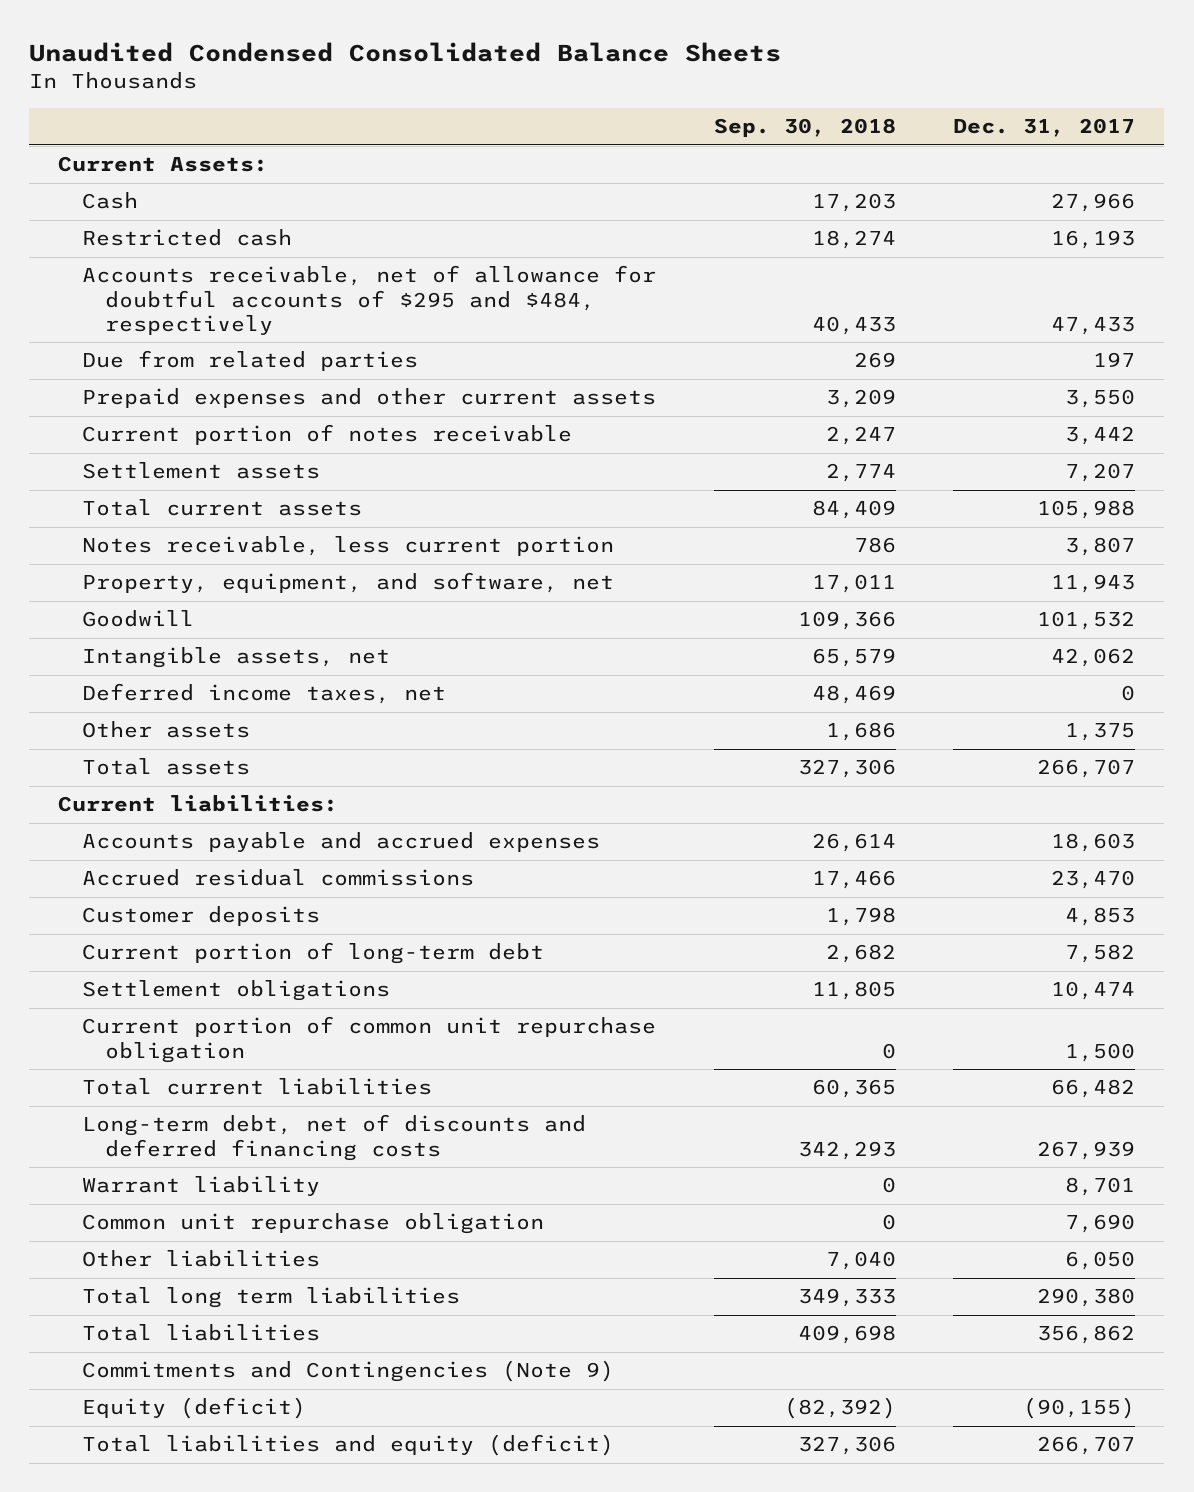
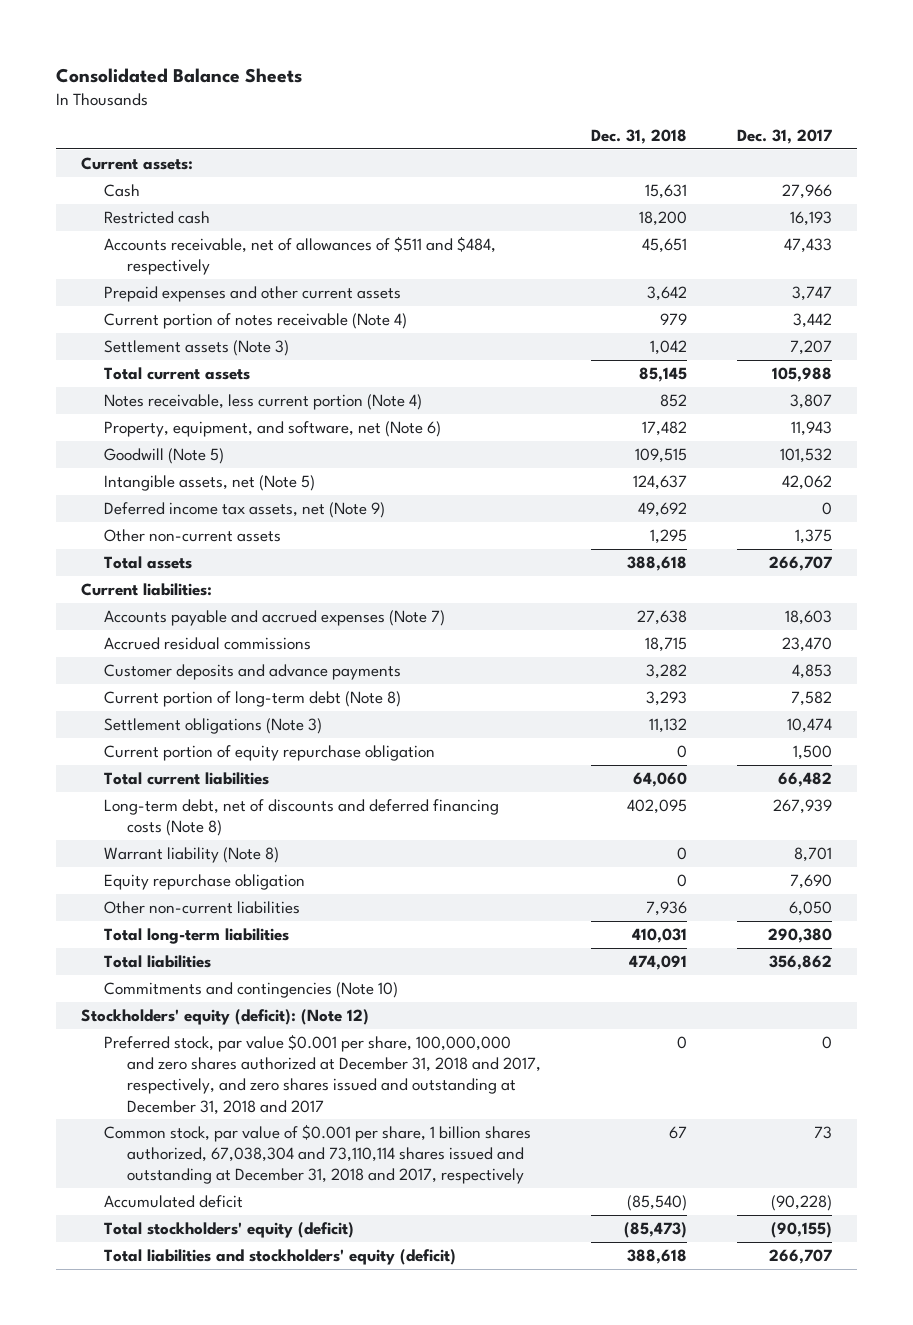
- Unaudited Condensed Consolidated Balance Sheets
+ Consolidated Balance Sheets
- | Sep. 30, 2018 | Dec. 31, 2017
+ | Dec. 31, 2018 | Dec. 31, 2017
- Current Assets:
+ Current assets:
- Accounts receivable, net of allowance for doubtful accounts of $295 and $484, respectively | 40,433 | 47,433
- Due from related parties | 269 | 197
- Prepaid expenses and other current assets | 3,209 | 3,550
- Current portion of notes receivable | 2,247 | 3,442
- Settlement assets | 2,774 | 7,207
+ Accounts receivable, net of allowances of $511 and $484, respectively | 45,651 | 47,433
+ Prepaid expenses and other current assets | 3,642 | 3,747
+ Current portion of notes receivable (Note 4) | 979 | 3,442
+ Settlement assets (Note 3) | 1,042 | 7,207
- Notes receivable, less current portion | 786 | 3,807
- Property, equipment, and software, net | 17,011 | 11,943
- Goodwill | 109,366 | 101,532
- Intangible assets, net | 65,579 | 42,062
- Deferred income taxes, net | 48,469 | 0
- Other assets | 1,686 | 1,375
+ Notes receivable, less current portion (Note 4) | 852 | 3,807
+ Property, equipment, and software, net (Note 6) | 17,482 | 11,943
+ Goodwill (Note 5) | 109,515 | 101,532
+ Intangible assets, net (Note 5) | 124,637 | 42,062
+ Deferred income tax assets, net (Note 9) | 49,692 | 0
+ Other non-current assets | 1,295 | 1,375
- Accounts payable and accrued expenses | 26,614 | 18,603
+ Accounts payable and accrued expenses (Note 7) | 27,638 | 18,603
- Customer deposits | 1,798 | 4,853
- Current portion of long-term debt | 2,682 | 7,582
- Settlement obligations | 11,805 | 10,474
- Current portion of common unit repurchase obligation | 0 | 1,500
+ Customer deposits and advance payments | 3,282 | 4,853
+ Current portion of long-term debt (Note 8) | 3,293 | 7,582
+ Settlement obligations (Note 3) | 11,132 | 10,474
+ Current portion of equity repurchase obligation | 0 | 1,500
- Long-term debt, net of discounts and deferred financing costs | 342,293 | 267,939
- Warrant liability | 0 | 8,701
- Common unit repurchase obligation | 0 | 7,690
- Other liabilities | 7,040 | 6,050
- Total long term liabilities | 349,333 | 290,380
+ Long-term debt, net of discounts and deferred financing costs (Note 8) | 402,095 | 267,939
+ Warrant liability (Note 8) | 0 | 8,701
+ Equity repurchase obligation | 0 | 7,690
+ Other non-current liabilities | 7,936 | 6,050
+ Total long-term liabilities | 410,031 | 290,380
- Commitments and Contingencies (Note 9)
- Equity (deficit) | (82,392) | (90,155)
- Total liabilities and equity (deficit) | 327,306 | 266,707
+ Commitments and contingencies (Note 10)
+ Stockholders' equity (deficit): (Note 12)
+ Preferred stock, par value $0.001 per share, 100,000,000 and zero shares authorized at December 31, 2018 and 2017, respectively, and zero shares issued and outstanding at December 31, 2018 and 2017 | 0 | 0
+ Common stock, par value of $0.001 per share, 1 billion shares authorized, 67,038,304 and 73,110,114 shares issued and outstanding at December 31, 2018 and 2017, respectively | 67 | 73
+ Accumulated deficit | (85,540) | (90,228)
+ Total stockholders' equity (deficit) | (85,473) | (90,155)
+ Total liabilities and stockholders' equity (deficit) | 388,618 | 266,707

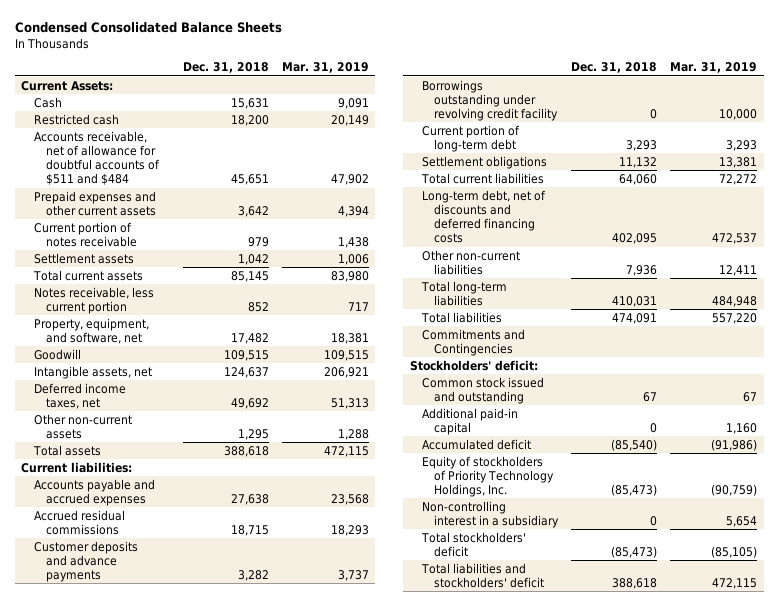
- Consolidated Balance Sheets
+ Condensed Consolidated Balance Sheets
- | Dec. 31, 2018 | Dec. 31, 2017
+ | Dec. 31, 2018 | Mar. 31, 2019
- Current assets:
+ Current Assets:
- Accounts receivable, net of allowances of $511 and $484, respectively | 45,651 | 47,433
+ Accounts receivable, net of allowance for doubtful accounts of $511 and $484 | 45,651 | 47,902
- Current portion of notes receivable (Note 4) | 979 | 3,442
- Settlement assets (Note 3) | 1,042 | 7,207
+ Current portion of notes receivable | 979 | 1,438
+ Settlement assets | 1,042 | 1,006
- Notes receivable, less current portion (Note 4) | 852 | 3,807
- Property, equipment, and software, net (Note 6) | 17,482 | 11,943
- Goodwill (Note 5) | 109,515 | 101,532
- Intangible assets, net (Note 5) | 124,637 | 42,062
- Deferred income tax assets, net (Note 9) | 49,692 | 0
+ Notes receivable, less current portion | 852 | 717
+ Property, equipment, and software, net | 17,482 | 18,381
+ Goodwill | 109,515 | 109,515
+ Intangible assets, net | 124,637 | 206,921
+ Deferred income taxes, net | 49,692 | 51,313
- Accounts payable and accrued expenses (Note 7) | 27,638 | 18,603
+ Accounts payable and accrued expenses | 27,638 | 23,568
- Current portion of long-term debt (Note 8) | 3,293 | 7,582
- Settlement obligations (Note 3) | 11,132 | 10,474
- Current portion of equity repurchase obligation | 0 | 1,500
+ Borrowings outstanding under revolving credit facility | 0 | 10,000
+ Current portion of long-term debt | 3,293 | 3,293
+ Settlement obligations | 11,132 | 13,381
- Long-term debt, net of discounts and deferred financing costs (Note 8) | 402,095 | 267,939
- Warrant liability (Note 8) | 0 | 8,701
- Equity repurchase obligation | 0 | 7,690
+ Long-term debt, net of discounts and deferred financing costs | 402,095 | 472,537
- Commitments and contingencies (Note 10)
- Stockholders' equity (deficit): (Note 12)
- Preferred stock, par value $0.001 per share, 100,000,000 and zero shares authorized at December 31, 2018 and 2017, respectively, and zero shares issued and outstanding at December 31, 2018 and 2017 | 0 | 0
- Common stock, par value of $0.001 per share, 1 billion shares authorized, 67,038,304 and 73,110,114 shares issued and outstanding at December 31, 2018 and 2017, respectively | 67 | 73
+ Commitments and Contingencies
+ Stockholders' deficit:
+ Common stock issued and outstanding | 67 | 67
+ Additional paid-in capital | 0 | 1,160
- Total stockholders' equity (deficit) | (85,473) | (90,155)
- Total liabilities and stockholders' equity (deficit) | 388,618 | 266,707
+ Equity of stockholders of Priority Technology Holdings, Inc. | (85,473) | (90,759)
+ Non-controlling interest in a subsidiary | 0 | 5,654
+ Total stockholders' deficit | (85,473) | (85,105)
+ Total liabilities and stockholders' deficit | 388,618 | 472,115

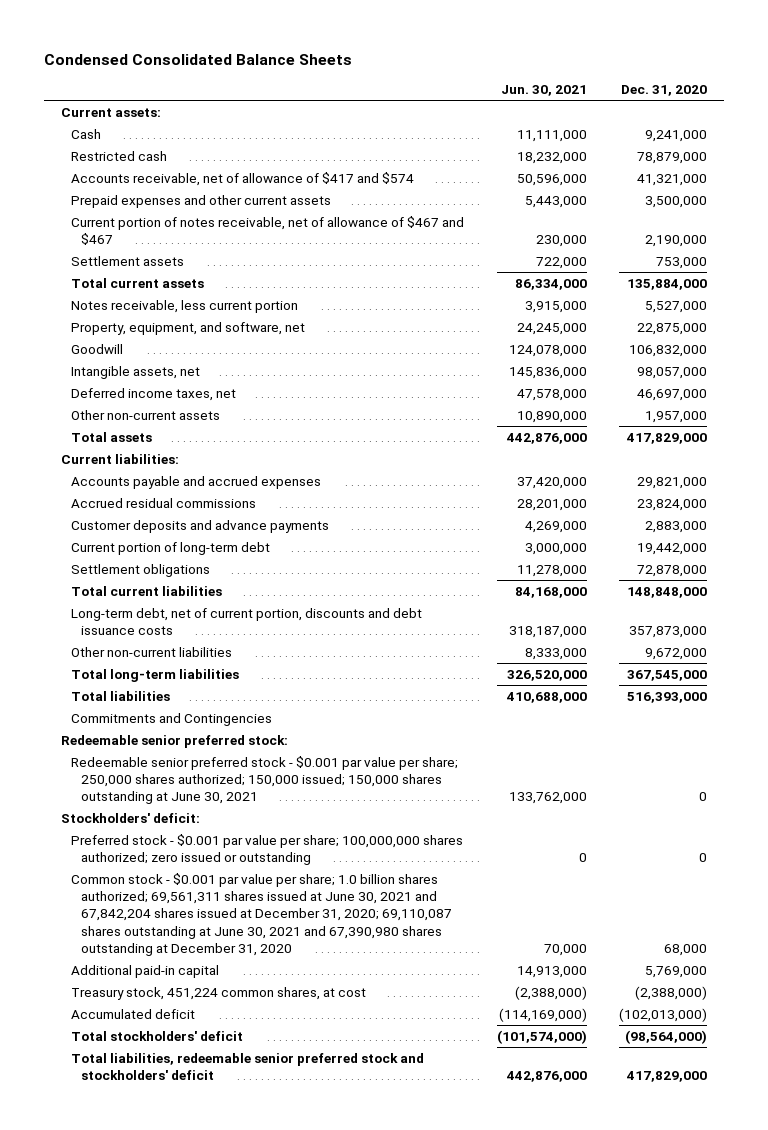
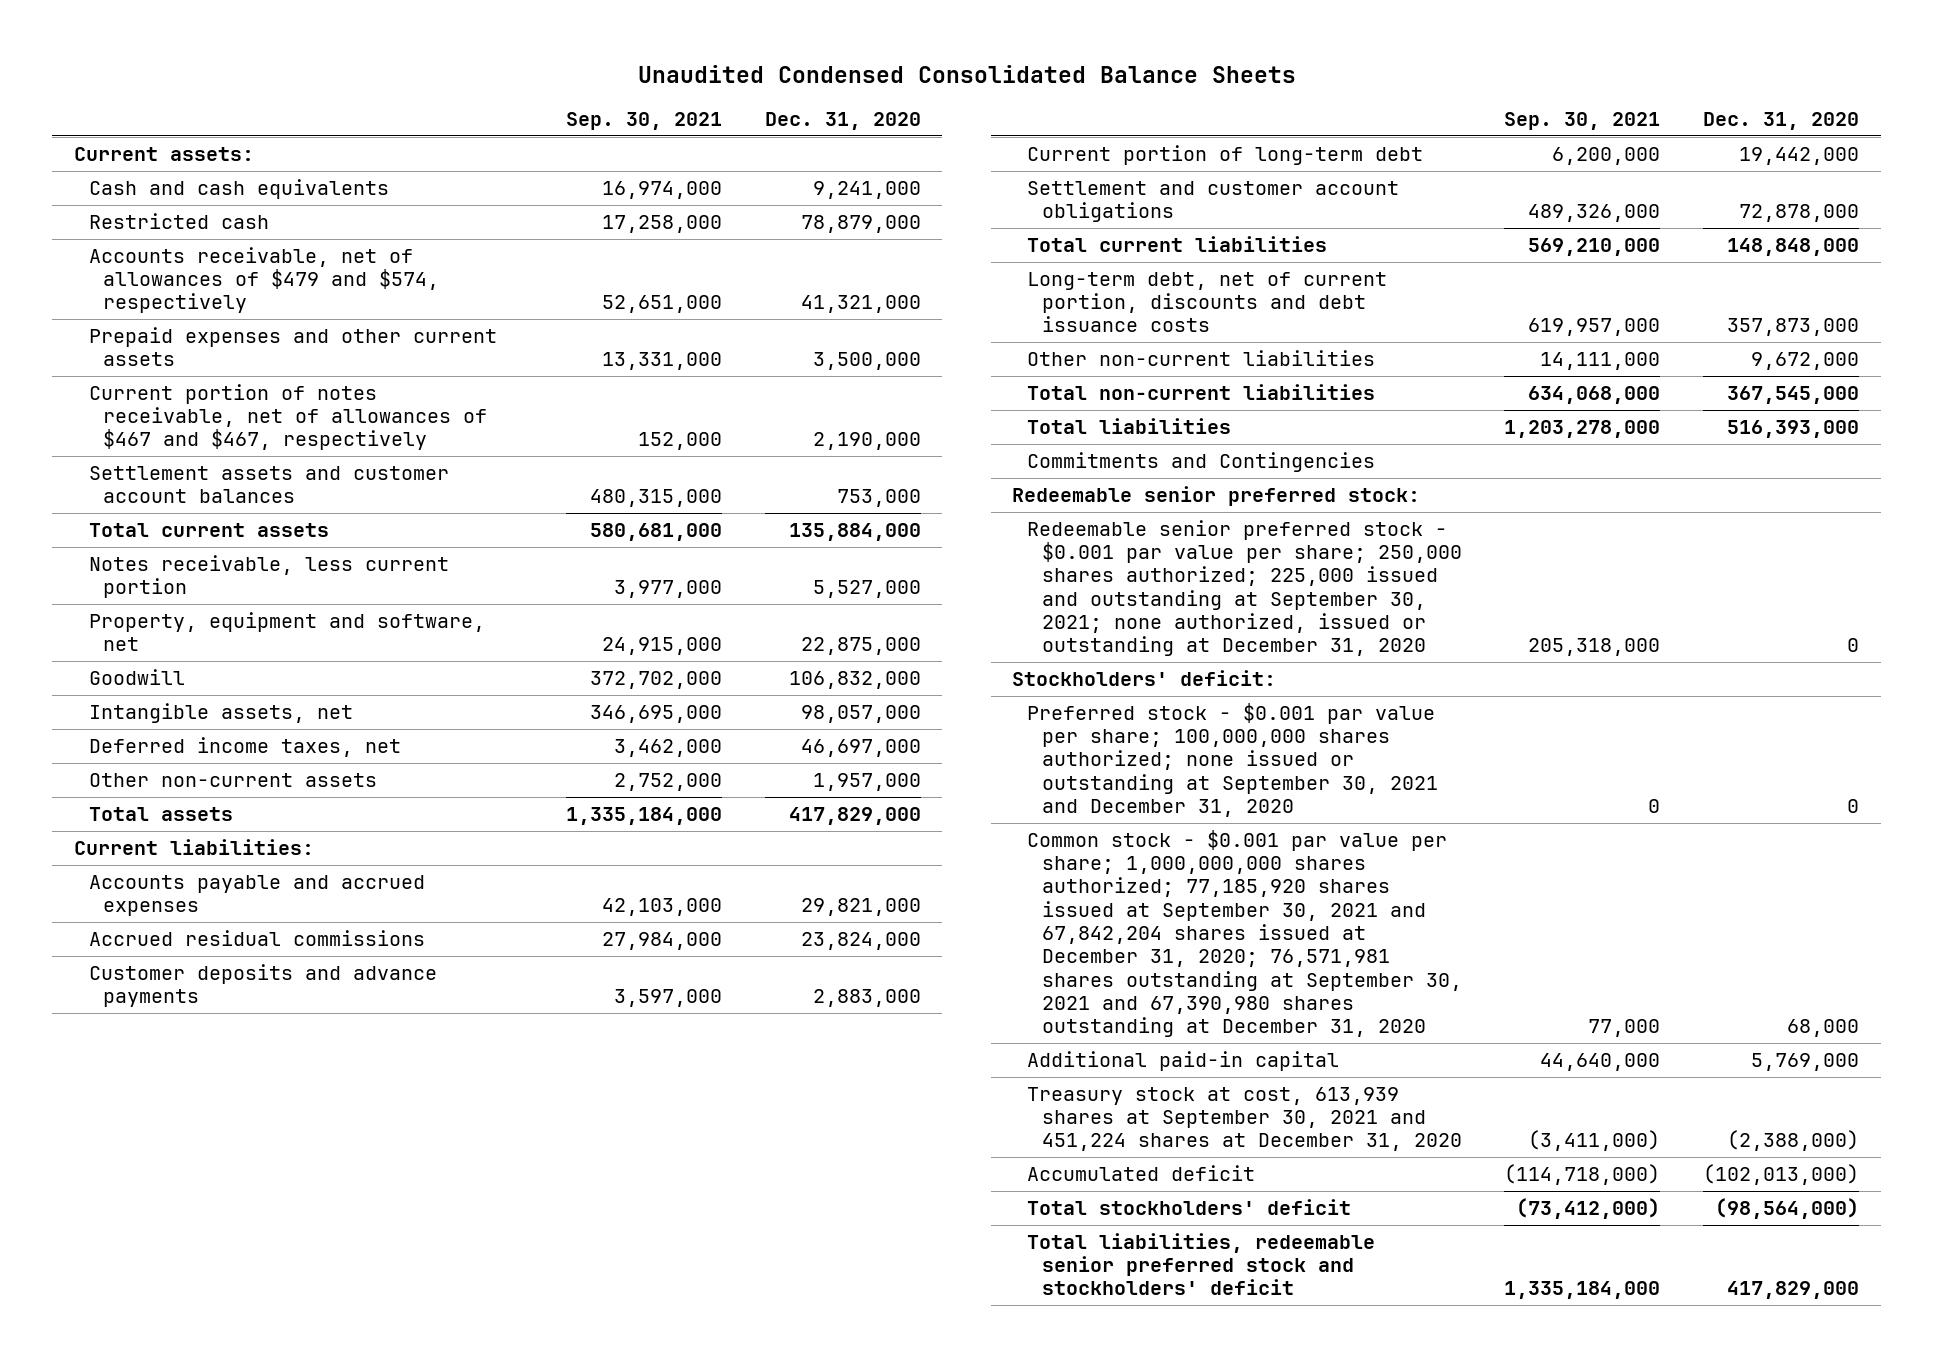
- Condensed Consolidated Balance Sheets
+ Unaudited Condensed Consolidated Balance Sheets
- | Jun. 30, 2021 | Dec. 31, 2020
+ | Sep. 30, 2021 | Dec. 31, 2020
- Cash | 11,111,000 | 9,241,000
+ Cash and cash equivalents | 16,974,000 | 9,241,000
- Accounts receivable, net of allowance of $417 and $574 | 50,596,000 | 41,321,000
+ Accounts receivable, net of allowances of $479 and $574, respectively | 52,651,000 | 41,321,000
- Current portion of notes receivable, net of allowance of $467 and $467 | 230,000 | 2,190,000
- Settlement assets | 722,000 | 753,000
+ Current portion of notes receivable, net of allowances of $467 and $467, respectively | 152,000 | 2,190,000
+ Settlement assets and customer account balances | 480,315,000 | 753,000
- Property, equipment, and software, net | 24,245,000 | 22,875,000
+ Property, equipment and software, net | 24,915,000 | 22,875,000
- Settlement obligations | 11,278,000 | 72,878,000
+ Settlement and customer account obligations | 489,326,000 | 72,878,000
- Total long-term liabilities | 326,520,000 | 367,545,000
+ Total non-current liabilities | 634,068,000 | 367,545,000
- Redeemable senior preferred stock - $0.001 par value per share; 250,000 shares authorized; 150,000 issued; 150,000 shares outstanding at June 30, 2021 | 133,762,000 | 0
+ Redeemable senior preferred stock - $0.001 par value per share; 250,000 shares authorized; 225,000 issued and outstanding at September 30, 2021; none authorized, issued or outstanding at December 31, 2020 | 205,318,000 | 0
- Preferred stock - $0.001 par value per share; 100,000,000 shares authorized; zero issued or outstanding | 0 | 0
- Common stock - $0.001 par value per share; 1.0 billion shares authorized; 69,561,311 shares issued at June 30, 2021 and 67,842,204 shares issued at December 31, 2020; 69,110,087 shares outstanding at June 30, 2021 and 67,390,980 shares outstanding at December 31, 2020 | 70,000 | 68,000
+ Preferred stock - $0.001 par value per share; 100,000,000 shares authorized; none issued or outstanding at September 30, 2021 and December 31, 2020 | 0 | 0
+ Common stock - $0.001 par value per share; 1,000,000,000 shares authorized; 77,185,920 shares issued at September 30, 2021 and 67,842,204 shares issued at December 31, 2020; 76,571,981 shares outstanding at September 30, 2021 and 67,390,980 shares outstanding at December 31, 2020 | 77,000 | 68,000
- Treasury stock, 451,224 common shares, at cost | (2,388,000) | (2,388,000)
+ Treasury stock at cost, 613,939 shares at September 30, 2021 and 451,224 shares at December 31, 2020 | (3,411,000) | (2,388,000)

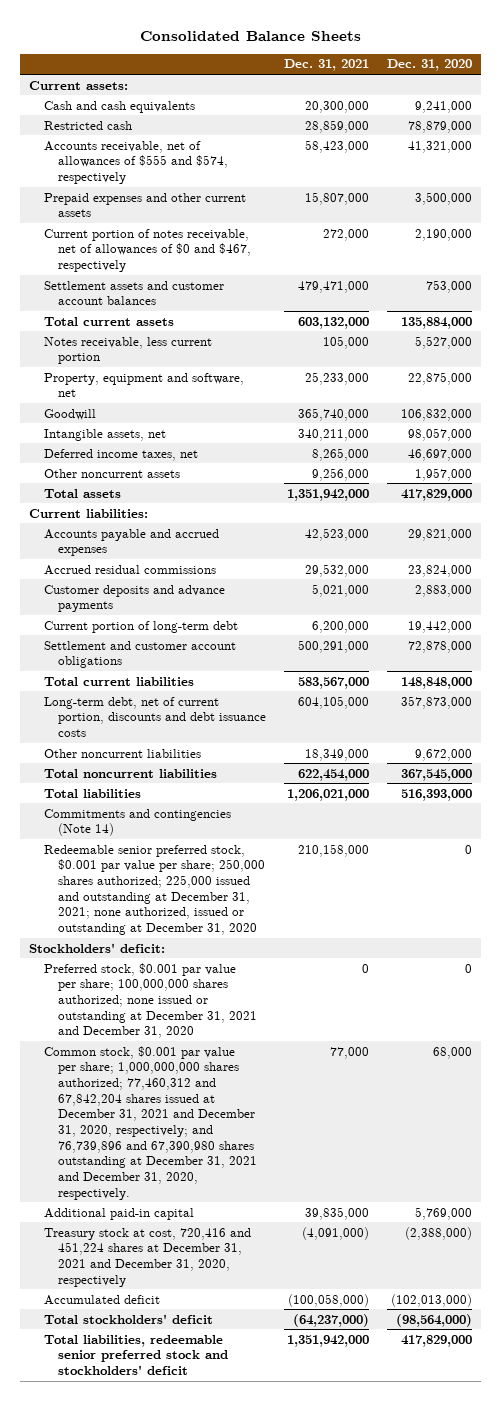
- Unaudited Condensed Consolidated Balance Sheets
+ Consolidated Balance Sheets
- | Sep. 30, 2021 | Dec. 31, 2020
+ | Dec. 31, 2021 | Dec. 31, 2020
- Accounts receivable, net of allowances of $479 and $574, respectively | 52,651,000 | 41,321,000
+ Accounts receivable, net of allowances of $555 and $574, respectively | 58,423,000 | 41,321,000
- Current portion of notes receivable, net of allowances of $467 and $467, respectively | 152,000 | 2,190,000
+ Current portion of notes receivable, net of allowances of $0 and $467, respectively | 272,000 | 2,190,000
- Other non-current assets | 2,752,000 | 1,957,000
+ Other noncurrent assets | 9,256,000 | 1,957,000
- Other non-current liabilities | 14,111,000 | 9,672,000
- Total non-current liabilities | 634,068,000 | 367,545,000
+ Other noncurrent liabilities | 18,349,000 | 9,672,000
+ Total noncurrent liabilities | 622,454,000 | 367,545,000
- Commitments and Contingencies
- Redeemable senior preferred stock:
- Redeemable senior preferred stock - $0.001 par value per share; 250,000 shares authorized; 225,000 issued and outstanding at September 30, 2021; none authorized, issued or outstanding at December 31, 2020 | 205,318,000 | 0
+ Commitments and contingencies (Note 14)
+ Redeemable senior preferred stock, $0.001 par value per share; 250,000 shares authorized; 225,000 issued and outstanding at December 31, 2021; none authorized, issued or outstanding at December 31, 2020 | 210,158,000 | 0
- Preferred stock - $0.001 par value per share; 100,000,000 shares authorized; none issued or outstanding at September 30, 2021 and December 31, 2020 | 0 | 0
- Common stock - $0.001 par value per share; 1,000,000,000 shares authorized; 77,185,920 shares issued at September 30, 2021 and 67,842,204 shares issued at December 31, 2020; 76,571,981 shares outstanding at September 30, 2021 and 67,390,980 shares outstanding at December 31, 2020 | 77,000 | 68,000
+ Preferred stock, $0.001 par value per share; 100,000,000 shares authorized; none issued or outstanding at December 31, 2021 and December 31, 2020 | 0 | 0
+ Common stock, $0.001 par value per share; 1,000,000,000 shares authorized; 77,460,312 and 67,842,204 shares issued at December 31, 2021 and December 31, 2020, respectively; and 76,739,896 and 67,390,980 shares outstanding at December 31, 2021 and December 31, 2020, respectively. | 77,000 | 68,000
- Treasury stock at cost, 613,939 shares at September 30, 2021 and 451,224 shares at December 31, 2020 | (3,411,000) | (2,388,000)
+ Treasury stock at cost, 720,416 and 451,224 shares at December 31, 2021 and December 31, 2020, respectively | (4,091,000) | (2,388,000)

